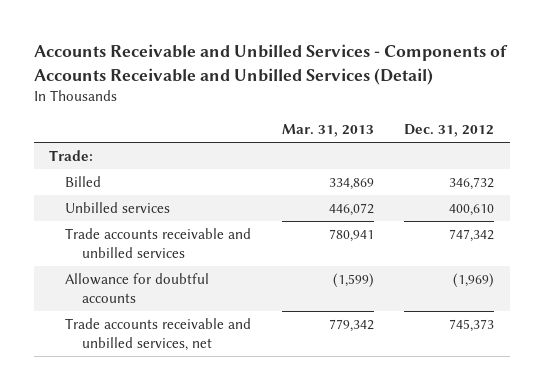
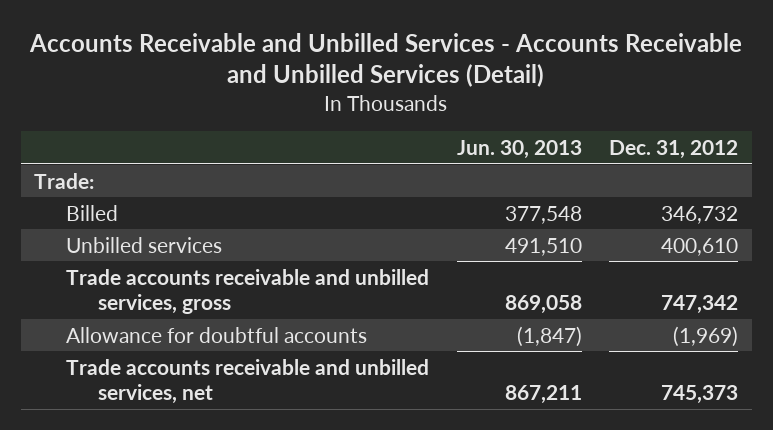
- Accounts Receivable and Unbilled Services - Components of Accounts Receivable and Unbilled Services (Detail)
+ Accounts Receivable and Unbilled Services - Accounts Receivable and Unbilled Services (Detail)
- | Mar. 31, 2013 | Dec. 31, 2012
+ | Jun. 30, 2013 | Dec. 31, 2012
- Trade accounts receivable and unbilled services | 780,941 | 747,342
+ Trade accounts receivable and unbilled services, gross | 869,058 | 747,342

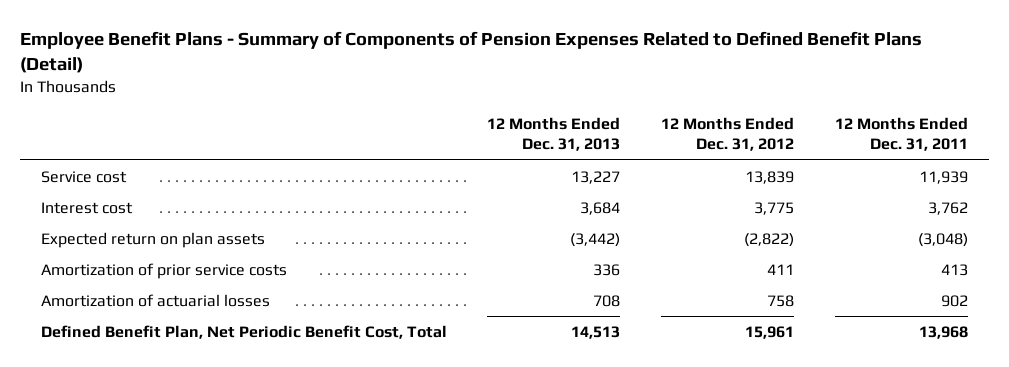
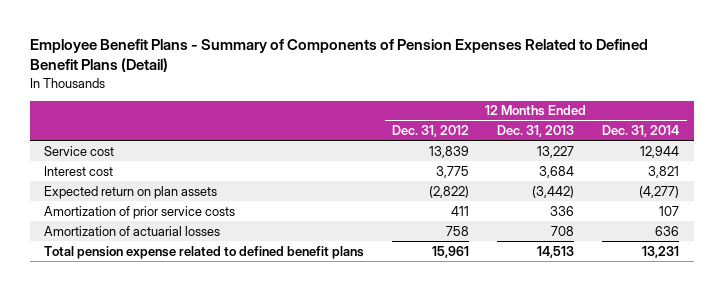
- | 12 Months Ended Dec. 31, 2013 | 12 Months Ended Dec. 31, 2012 | 12 Months Ended Dec. 31, 2011
+ | 12 Months Ended Dec. 31, 2012 | 12 Months Ended Dec. 31, 2013 | 12 Months Ended Dec. 31, 2014
- Defined Benefit Plan, Net Periodic Benefit Cost, Total | 14,513 | 15,961 | 13,968
+ Total pension expense related to defined benefit plans | 15,961 | 14,513 | 13,231

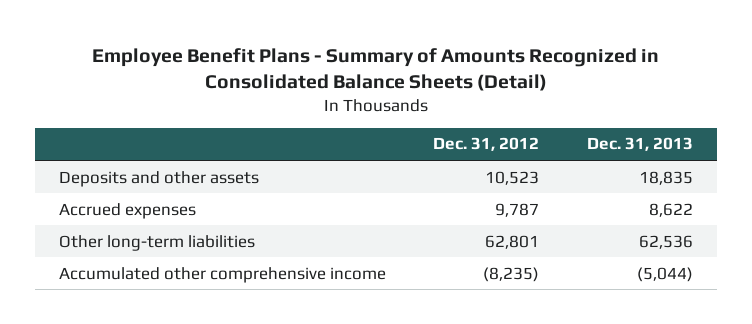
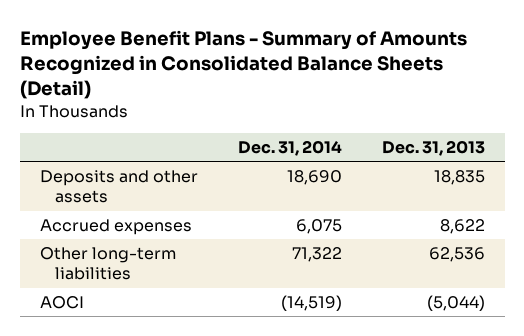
- | Dec. 31, 2012 | Dec. 31, 2013
+ | Dec. 31, 2014 | Dec. 31, 2013
- Accumulated other comprehensive income | (8,235) | (5,044)
+ AOCI | (14,519) | (5,044)

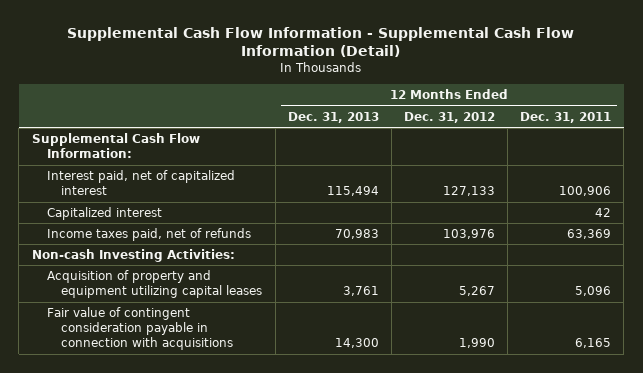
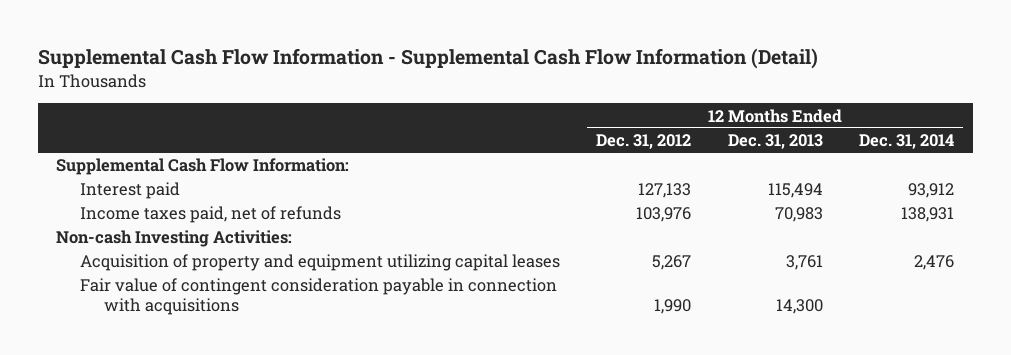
- | 12 Months Ended Dec. 31, 2013 | 12 Months Ended Dec. 31, 2012 | 12 Months Ended Dec. 31, 2011
+ | 12 Months Ended Dec. 31, 2012 | 12 Months Ended Dec. 31, 2013 | 12 Months Ended Dec. 31, 2014
- Interest paid, net of capitalized interest | 115,494 | 127,133 | 100,906
- Capitalized interest | | | 42
+ Interest paid | 127,133 | 115,494 | 93,912

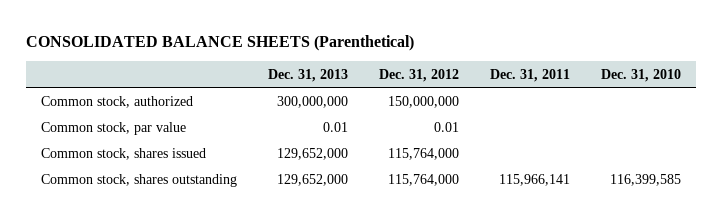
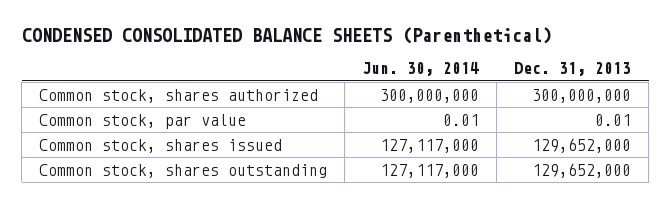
- CONSOLIDATED BALANCE SHEETS (Parenthetical)
+ CONDENSED CONSOLIDATED BALANCE SHEETS (Parenthetical)
- | Dec. 31, 2013 | Dec. 31, 2012 | Dec. 31, 2011 | Dec. 31, 2010
+ | Jun. 30, 2014 | Dec. 31, 2013
- Common stock, authorized | 300,000,000 | 150,000,000 | |
+ Common stock, shares authorized | 300,000,000 | 300,000,000

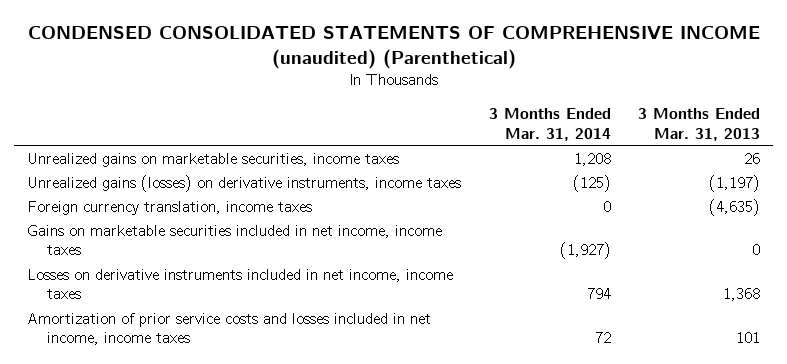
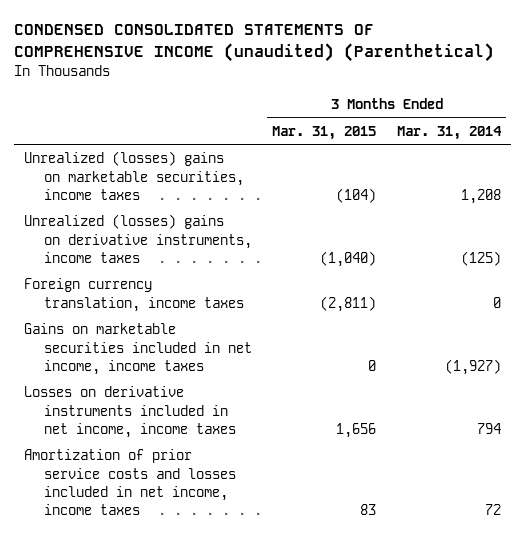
- | 3 Months Ended Mar. 31, 2014 | 3 Months Ended Mar. 31, 2013
+ | 3 Months Ended Mar. 31, 2015 | 3 Months Ended Mar. 31, 2014
- Unrealized gains on marketable securities, income taxes | 1,208 | 26
- Unrealized gains (losses) on derivative instruments, income taxes | (125) | (1,197)
+ Unrealized (losses) gains on marketable securities, income taxes | (104) | 1,208
+ Unrealized (losses) gains on derivative instruments, income taxes | (1,040) | (125)

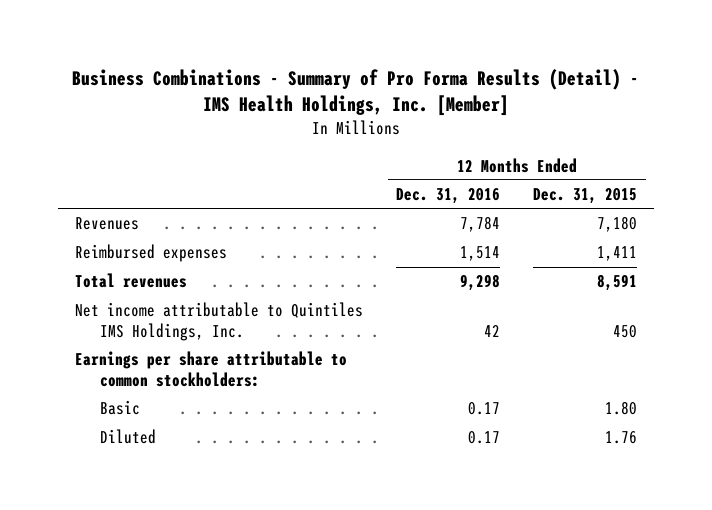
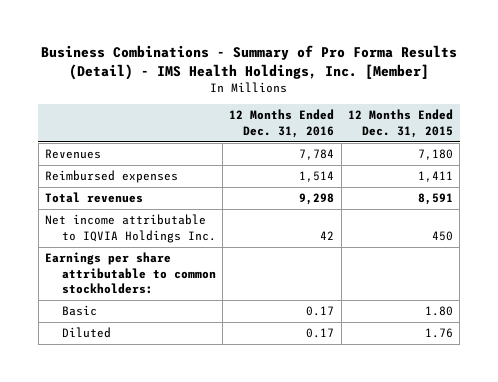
- Net income attributable to Quintiles IMS Holdings, Inc. | 42 | 450
+ Net income attributable to IQVIA Holdings Inc. | 42 | 450

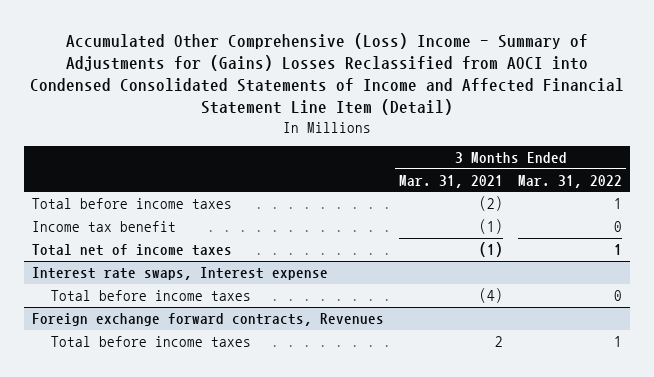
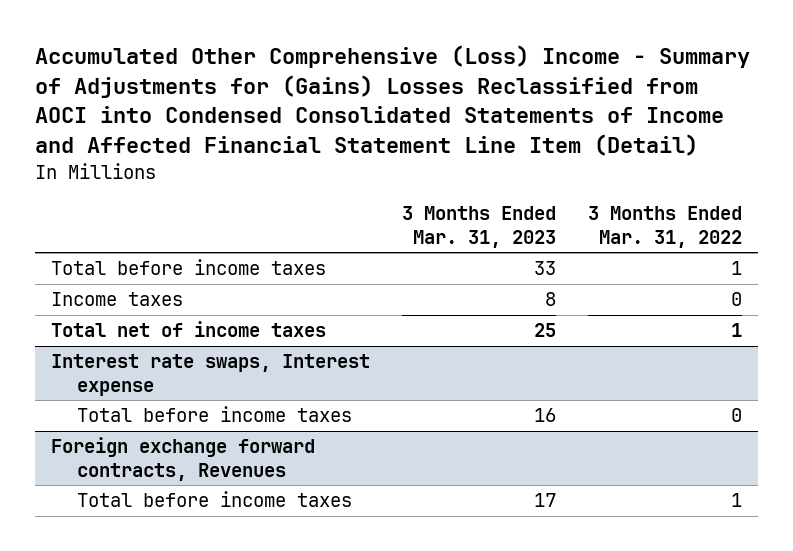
- | 3 Months Ended Mar. 31, 2021 | 3 Months Ended Mar. 31, 2022
+ | 3 Months Ended Mar. 31, 2023 | 3 Months Ended Mar. 31, 2022
- Income tax benefit | (1) | 0
+ Income taxes | 8 | 0

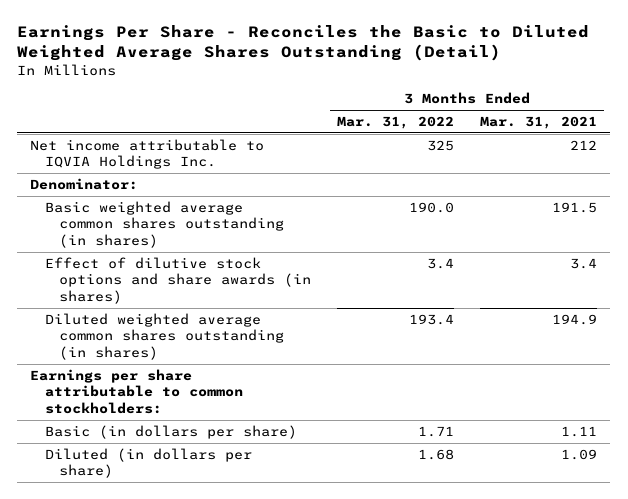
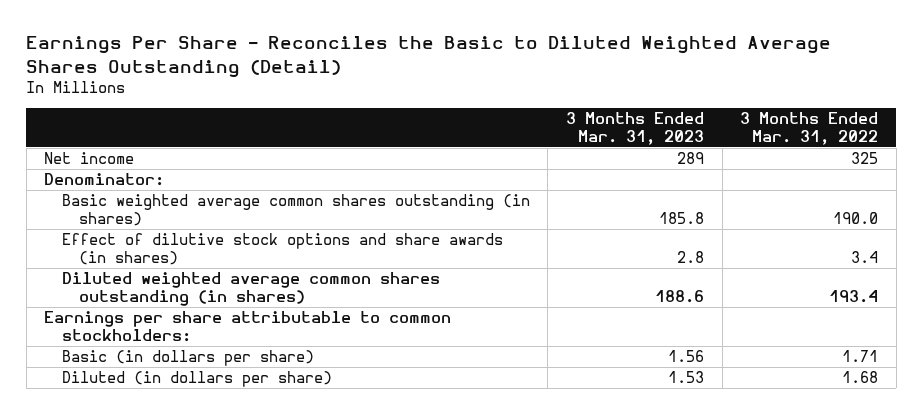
- | 3 Months Ended Mar. 31, 2022 | 3 Months Ended Mar. 31, 2021
+ | 3 Months Ended Mar. 31, 2023 | 3 Months Ended Mar. 31, 2022
- Net income attributable to IQVIA Holdings Inc. | 325 | 212
+ Net income | 289 | 325

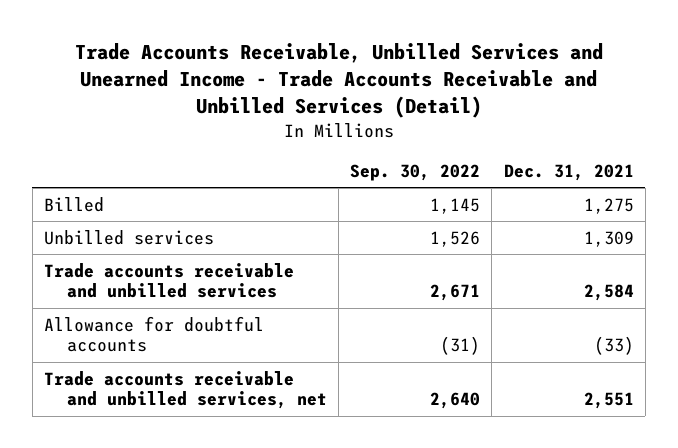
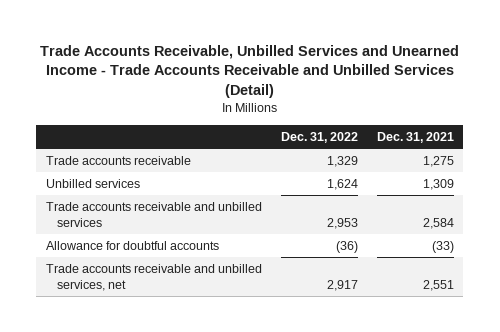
- | Sep. 30, 2022 | Dec. 31, 2021
+ | Dec. 31, 2022 | Dec. 31, 2021
- Billed | 1,145 | 1,275
+ Trade accounts receivable | 1,329 | 1,275

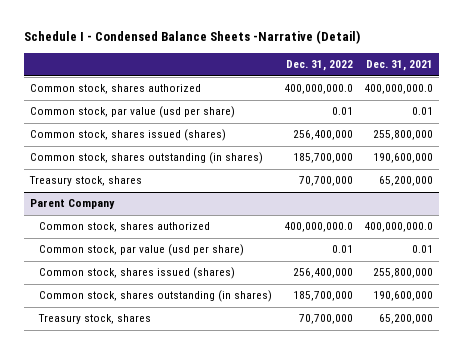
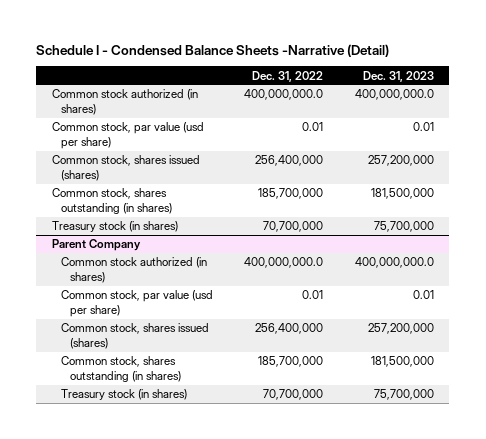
- | Dec. 31, 2022 | Dec. 31, 2021
+ | Dec. 31, 2022 | Dec. 31, 2023
- Common stock, shares authorized | 400,000,000.0 | 400,000,000.0
+ Common stock authorized (in shares) | 400,000,000.0 | 400,000,000.0
- Treasury stock, shares | 70,700,000 | 65,200,000
+ Treasury stock (in shares) | 70,700,000 | 75,700,000
@ Parent Company
- Common stock, shares authorized | 400,000,000.0 | 400,000,000.0
+ Common stock authorized (in shares) | 400,000,000.0 | 400,000,000.0
- Treasury stock, shares | 70,700,000 | 65,200,000
+ Treasury stock (in shares) | 70,700,000 | 75,700,000

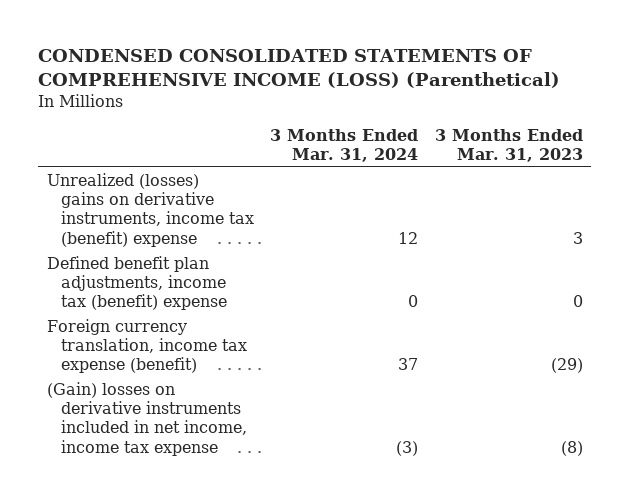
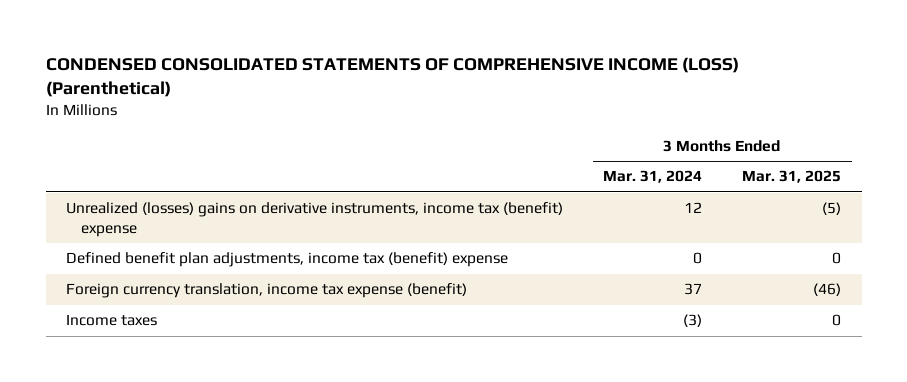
- | 3 Months Ended Mar. 31, 2024 | 3 Months Ended Mar. 31, 2023
+ | 3 Months Ended Mar. 31, 2024 | 3 Months Ended Mar. 31, 2025
- (Gain) losses on derivative instruments included in net income, income tax expense | (3) | (8)
+ Income taxes | (3) | 0

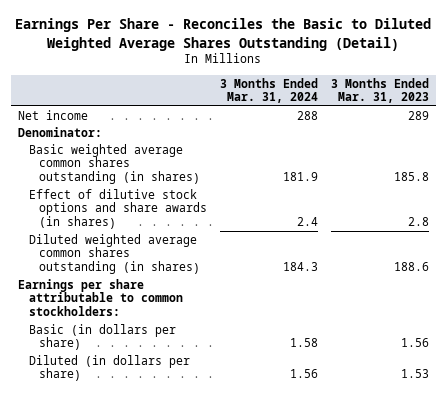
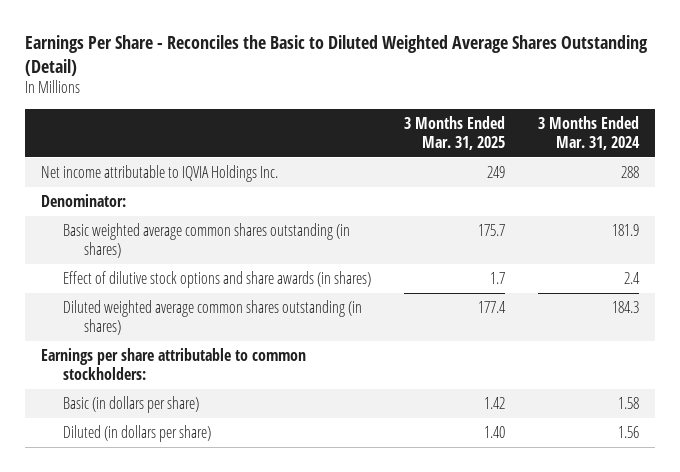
- | 3 Months Ended Mar. 31, 2024 | 3 Months Ended Mar. 31, 2023
+ | 3 Months Ended Mar. 31, 2025 | 3 Months Ended Mar. 31, 2024
- Net income | 288 | 289
+ Net income attributable to IQVIA Holdings Inc. | 249 | 288

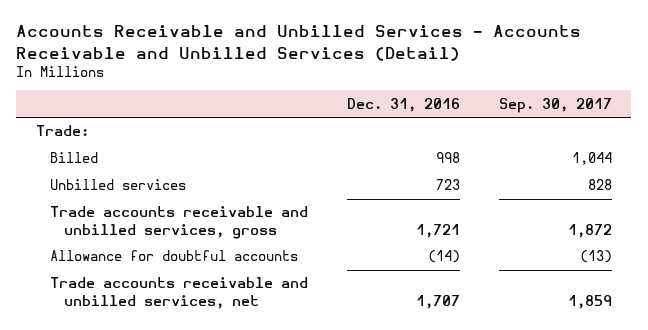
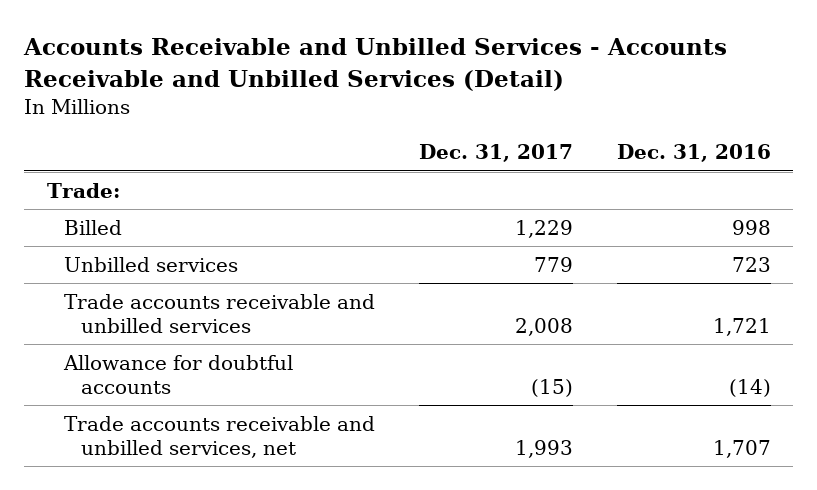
- | Dec. 31, 2016 | Sep. 30, 2017
+ | Dec. 31, 2017 | Dec. 31, 2016
- Trade accounts receivable and unbilled services, gross | 1,721 | 1,872
+ Trade accounts receivable and unbilled services | 2,008 | 1,721

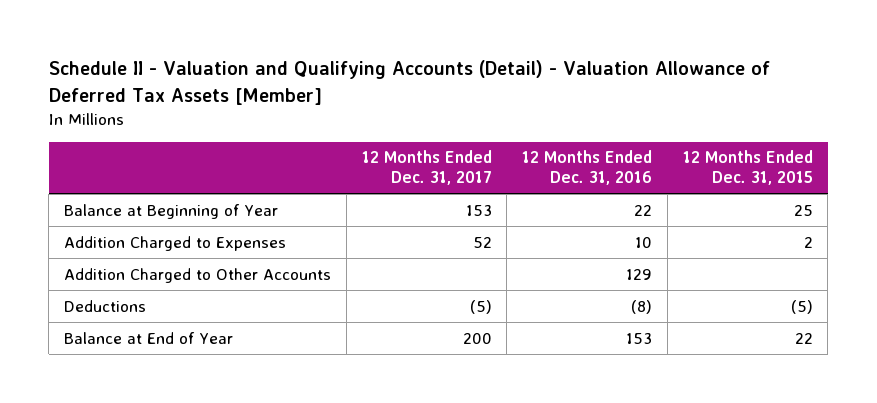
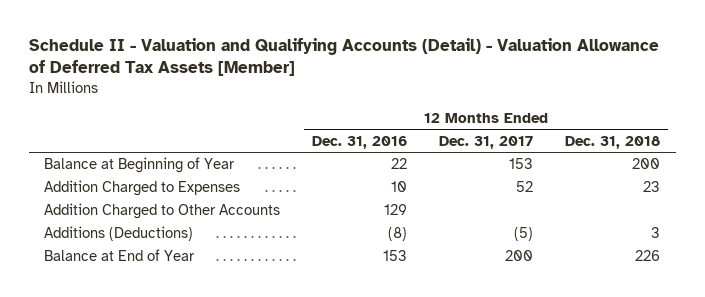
- | 12 Months Ended Dec. 31, 2017 | 12 Months Ended Dec. 31, 2016 | 12 Months Ended Dec. 31, 2015
+ | 12 Months Ended Dec. 31, 2016 | 12 Months Ended Dec. 31, 2017 | 12 Months Ended Dec. 31, 2018
- Deductions | (5) | (8) | (5)
+ Additions (Deductions) | (8) | (5) | 3

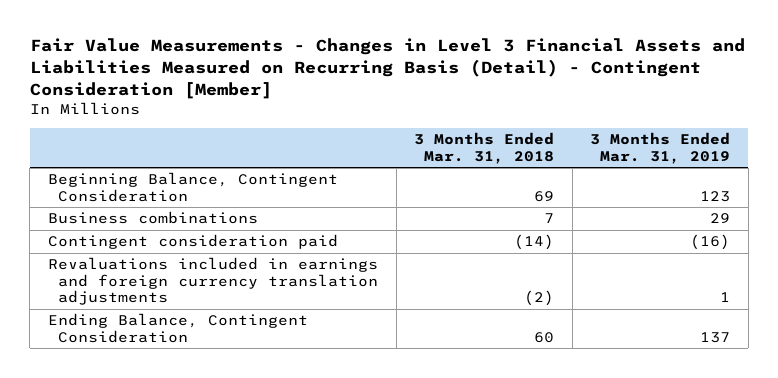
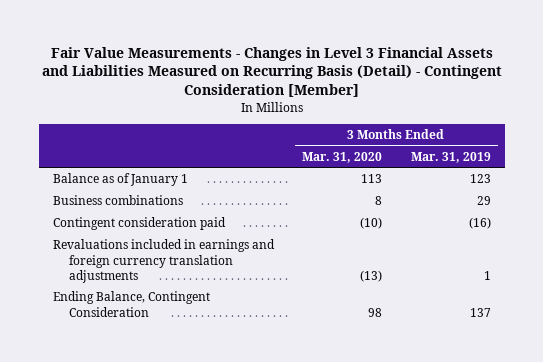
- | 3 Months Ended Mar. 31, 2018 | 3 Months Ended Mar. 31, 2019
+ | 3 Months Ended Mar. 31, 2020 | 3 Months Ended Mar. 31, 2019
- Beginning Balance, Contingent Consideration | 69 | 123
+ Balance as of January 1 | 113 | 123

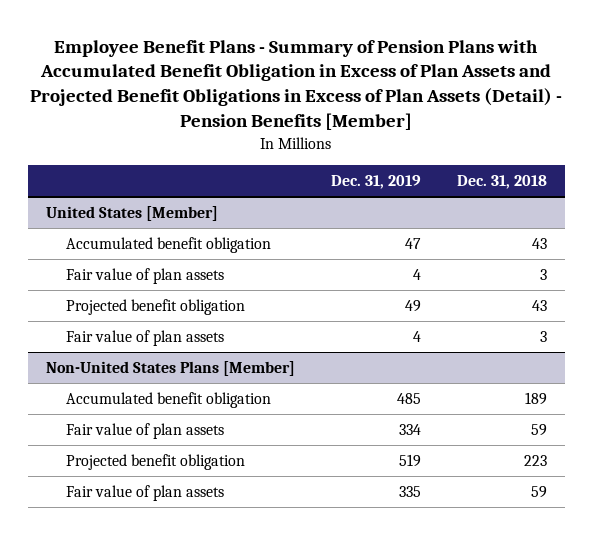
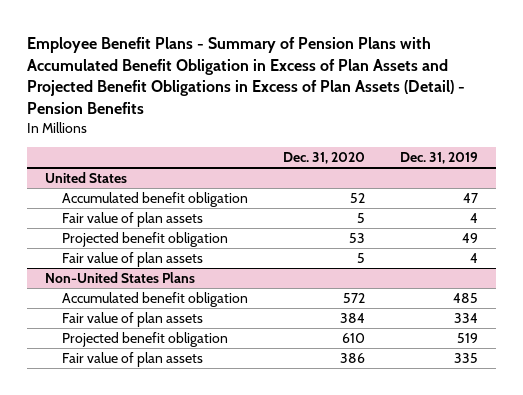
- Employee Benefit Plans - Summary of Pension Plans with Accumulated Benefit Obligation in Excess of Plan Assets and Projected Benefit Obligations in Excess of Plan Assets (Detail) - Pension Benefits [Member]
+ Employee Benefit Plans - Summary of Pension Plans with Accumulated Benefit Obligation in Excess of Plan Assets and Projected Benefit Obligations in Excess of Plan Assets (Detail) - Pension Benefits
- | Dec. 31, 2019 | Dec. 31, 2018
+ | Dec. 31, 2020 | Dec. 31, 2019
- United States [Member]
+ United States
- Non-United States Plans [Member]
+ Non-United States Plans

